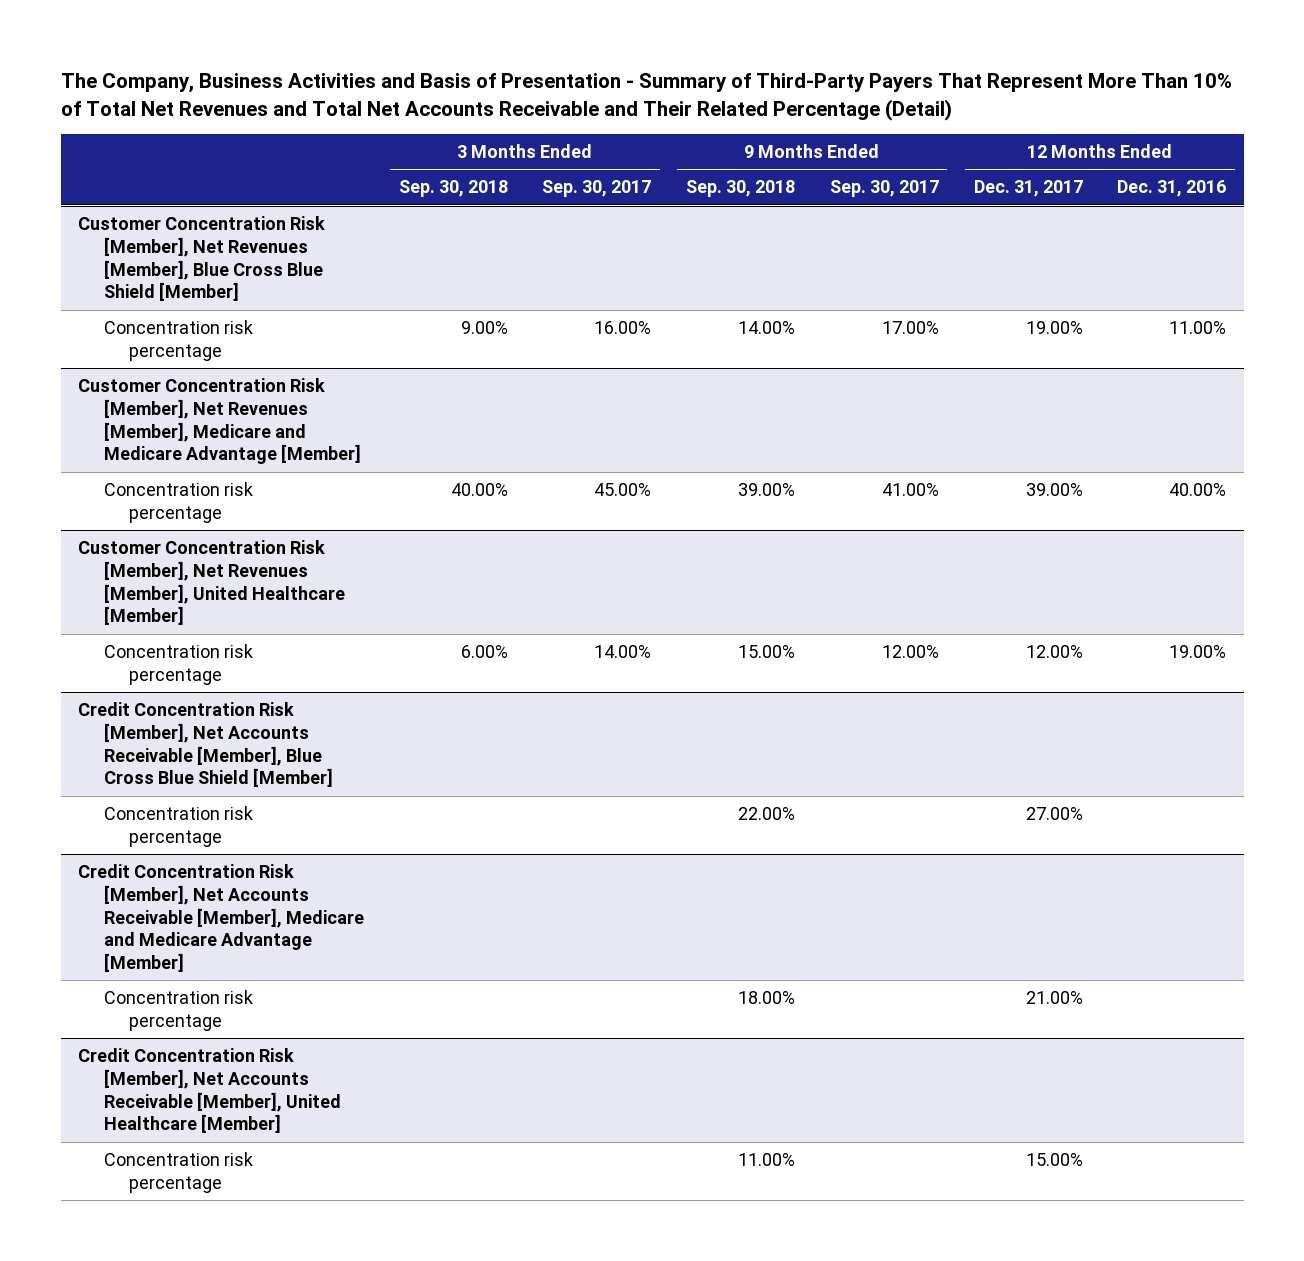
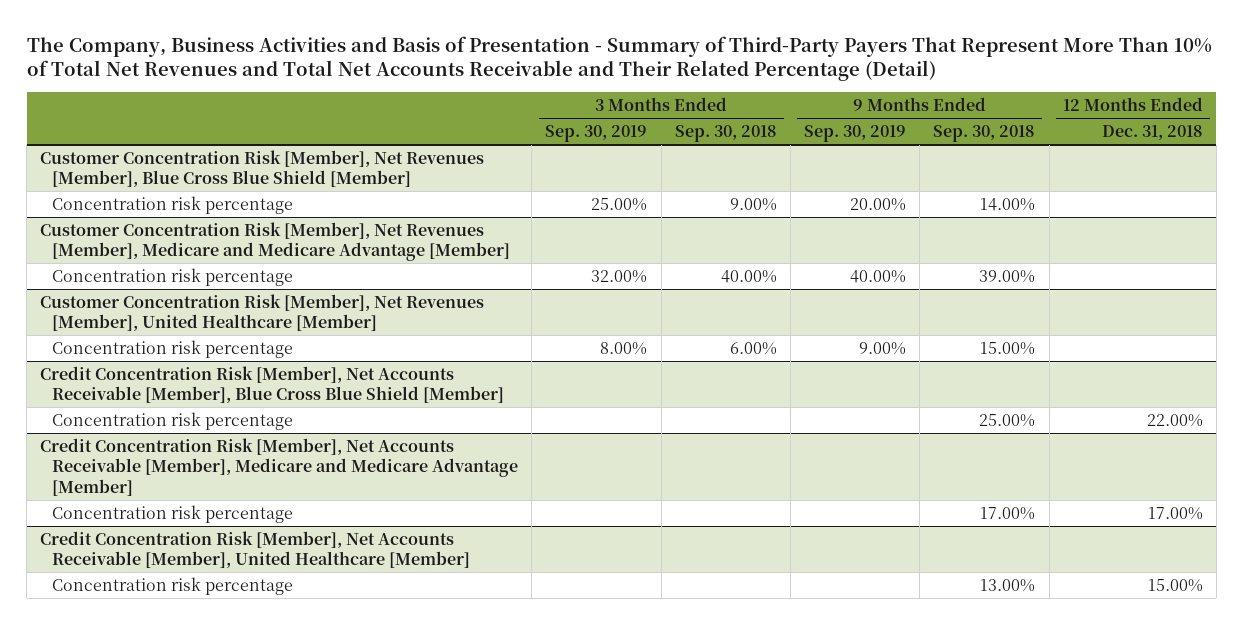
- | 3 Months Ended Sep. 30, 2018 | 3 Months Ended Sep. 30, 2017 | 9 Months Ended Sep. 30, 2018 | 9 Months Ended Sep. 30, 2017 | 12 Months Ended Dec. 31, 2017 | 12 Months Ended Dec. 31, 2016
+ | 3 Months Ended Sep. 30, 2019 | 3 Months Ended Sep. 30, 2018 | 9 Months Ended Sep. 30, 2019 | 9 Months Ended Sep. 30, 2018 | 12 Months Ended Dec. 31, 2018
@ Credit Concentration Risk [Member], Net Accounts Receivable [Member], Blue Cross Blue Shield [Member]
- Concentration risk percentage | | | 22.00% | | 27.00% |
+ Concentration risk percentage | | | | 25.00% | 22.00%
@ Credit Concentration Risk [Member], Net Accounts Receivable [Member], Medicare and Medicare Advantage [Member]
- Concentration risk percentage | | | 18.00% | | 21.00% |
+ Concentration risk percentage | | | | 17.00% | 17.00%
@ Credit Concentration Risk [Member], Net Accounts Receivable [Member], United Healthcare [Member]
- Concentration risk percentage | | | 11.00% | | 15.00% |
+ Concentration risk percentage | | | | 13.00% | 15.00%

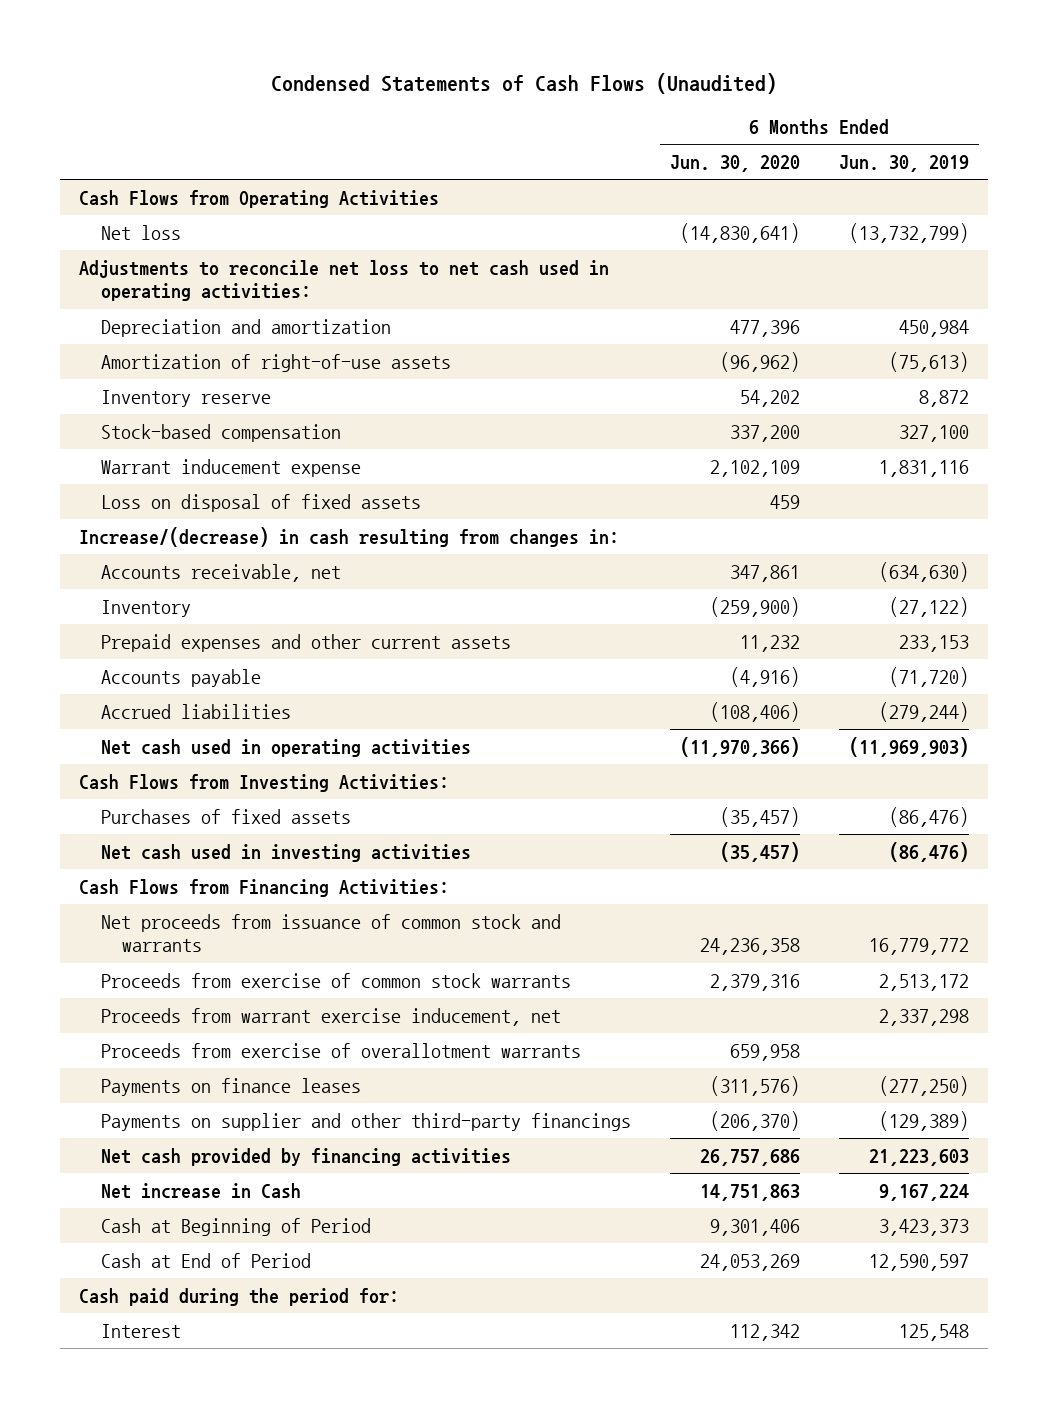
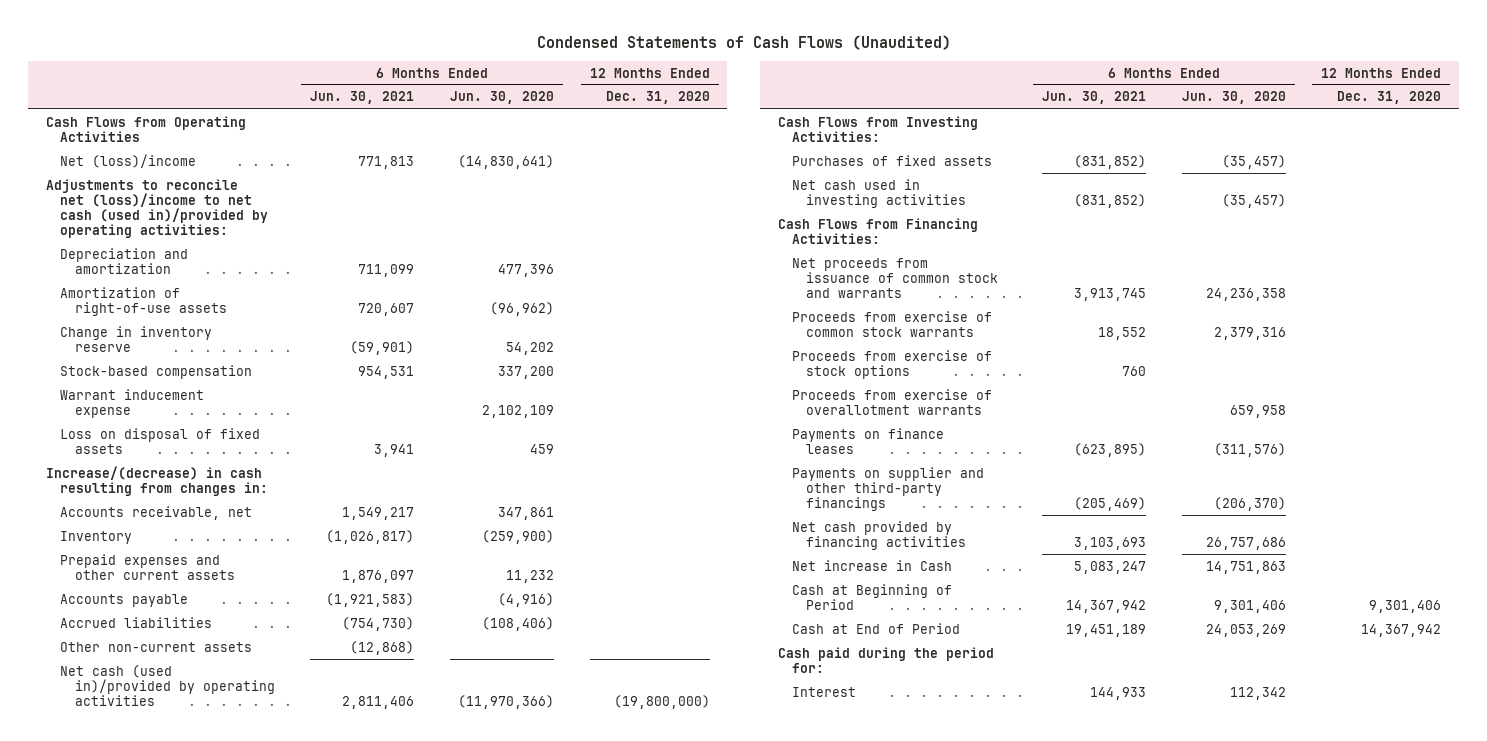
- | 6 Months Ended Jun. 30, 2020 | 6 Months Ended Jun. 30, 2019
+ | 6 Months Ended Jun. 30, 2021 | 6 Months Ended Jun. 30, 2020 | 12 Months Ended Dec. 31, 2020
- Net loss | (14,830,641) | (13,732,799)
- Adjustments to reconcile net loss to net cash used in operating activities:
+ Net (loss)/income | 771,813 | (14,830,641) |
+ Adjustments to reconcile net (loss)/income to net cash (used in)/provided by operating activities:
- Inventory reserve | 54,202 | 8,872
+ Change in inventory reserve | (59,901) | 54,202 |
- Net cash used in operating activities | (11,970,366) | (11,969,903)
+ Other non-current assets | (12,868) | |
+ Net cash (used in)/provided by operating activities | 2,811,406 | (11,970,366) | (19,800,000)
- Proceeds from warrant exercise inducement, net | | 2,337,298
+ Proceeds from exercise of stock options | 760 | |

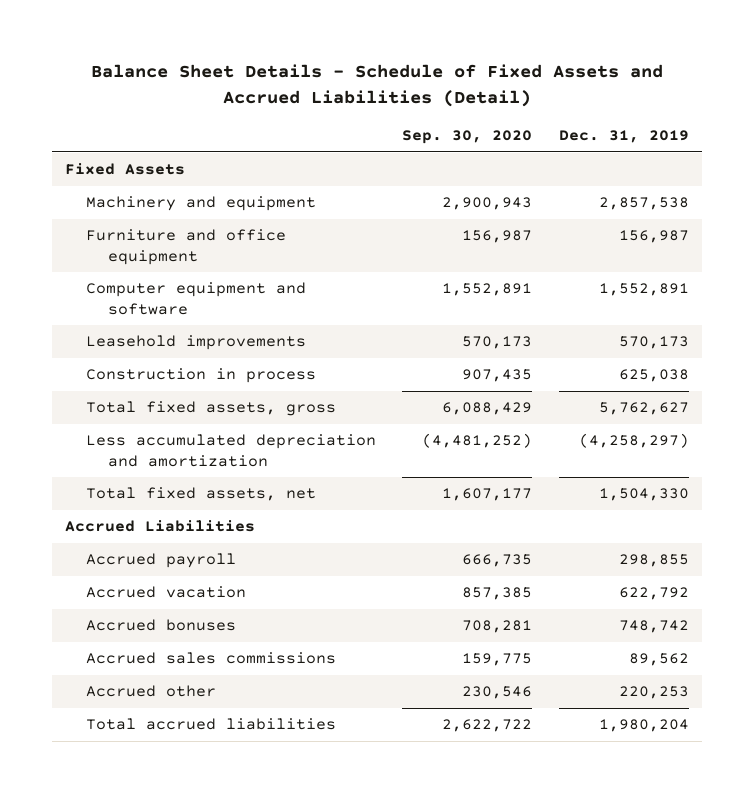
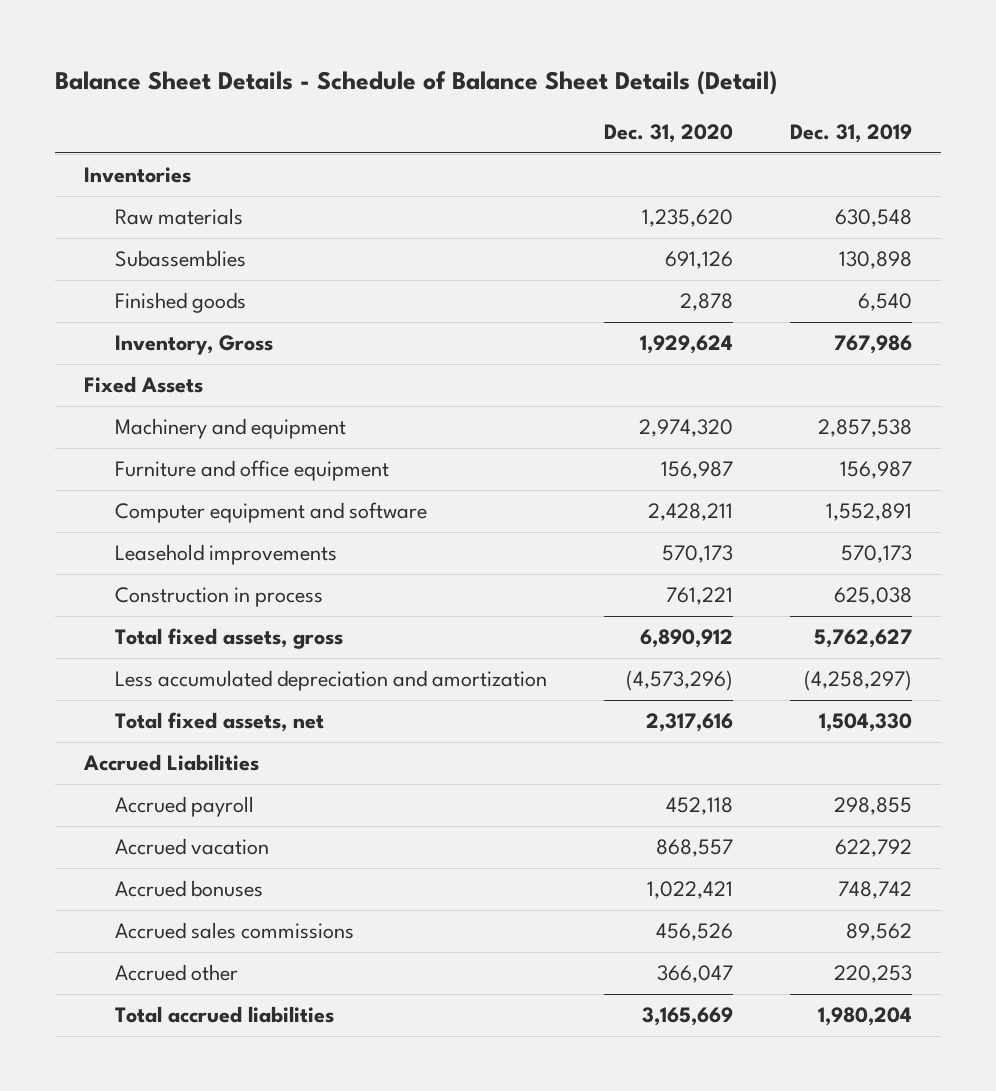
- Balance Sheet Details - Schedule of Fixed Assets and Accrued Liabilities (Detail)
+ Balance Sheet Details - Schedule of Balance Sheet Details (Detail)
- | Sep. 30, 2020 | Dec. 31, 2019
+ | Dec. 31, 2020 | Dec. 31, 2019
+ Inventories
+ Raw materials | 1,235,620 | 630,548
+ Subassemblies | 691,126 | 130,898
+ Finished goods | 2,878 | 6,540
+ Inventory, Gross | 1,929,624 | 767,986

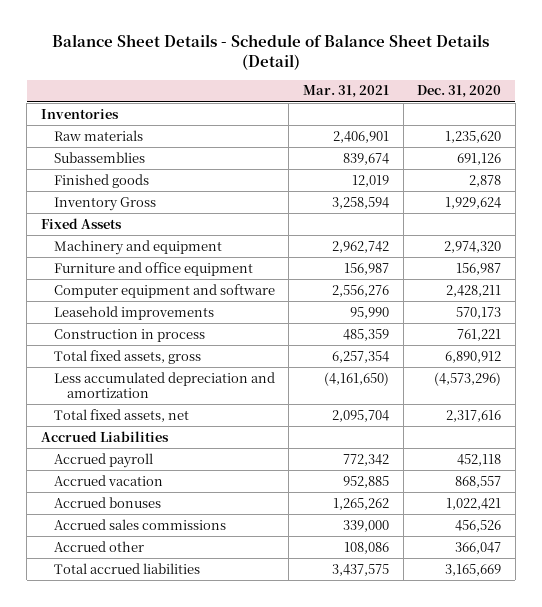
- | Dec. 31, 2020 | Dec. 31, 2019
+ | Mar. 31, 2021 | Dec. 31, 2020
- Inventory, Gross | 1,929,624 | 767,986
+ Inventory Gross | 3,258,594 | 1,929,624

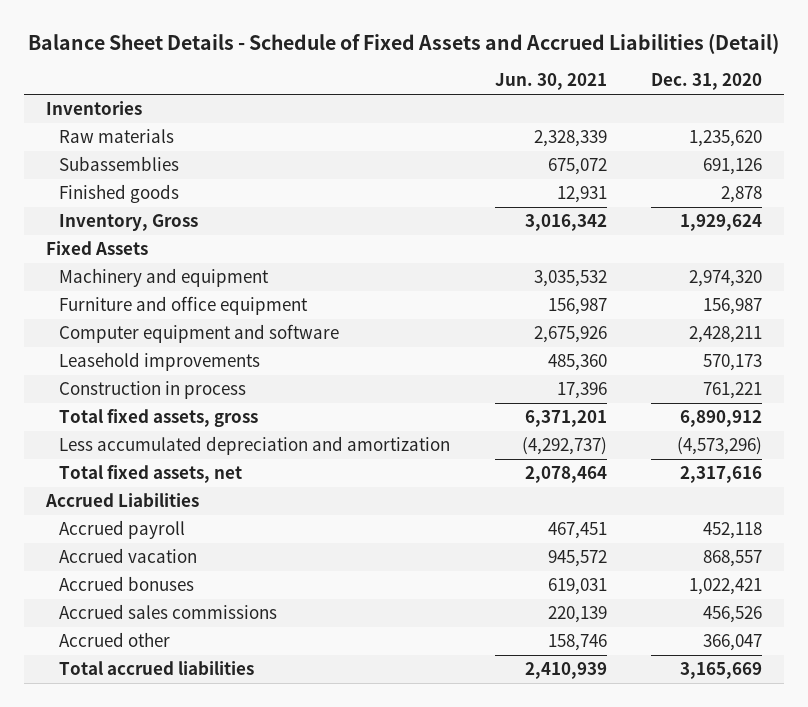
- Balance Sheet Details - Schedule of Balance Sheet Details (Detail)
+ Balance Sheet Details - Schedule of Fixed Assets and Accrued Liabilities (Detail)
- | Mar. 31, 2021 | Dec. 31, 2020
+ | Jun. 30, 2021 | Dec. 31, 2020
- Inventory Gross | 3,258,594 | 1,929,624
+ Inventory, Gross | 3,016,342 | 1,929,624

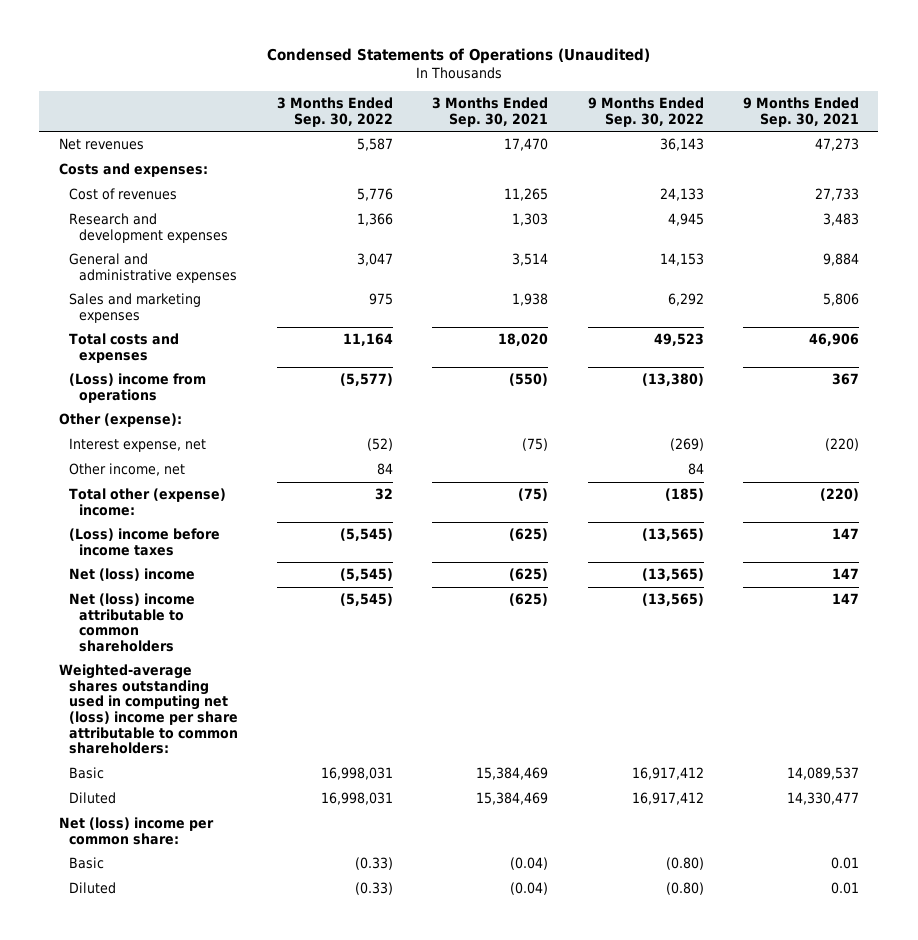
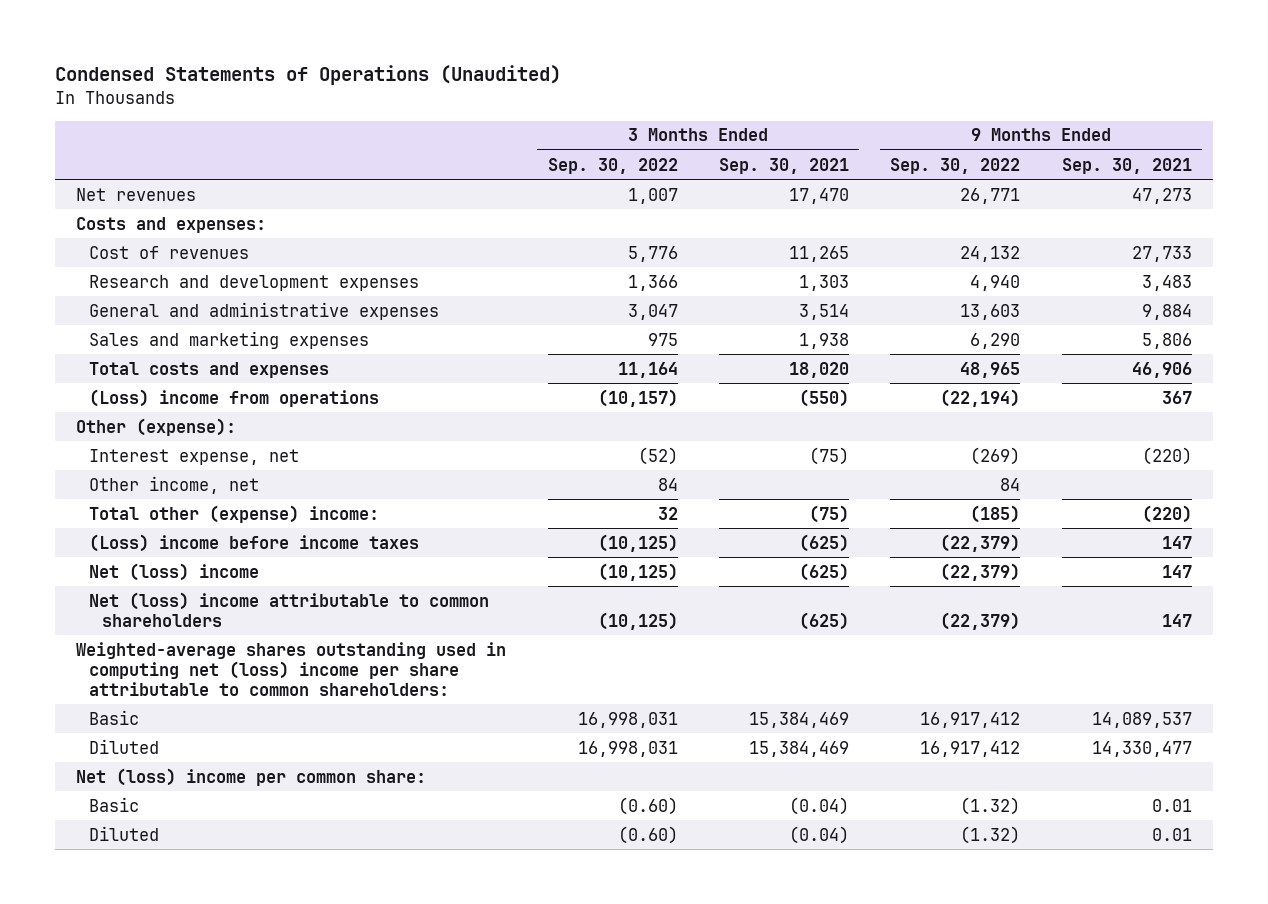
- Net revenues | 5,587 | 17,470 | 36,143 | 47,273
+ Net revenues | 1,007 | 17,470 | 26,771 | 47,273
- Cost of revenues | 5,776 | 11,265 | 24,133 | 27,733
- Research and development expenses | 1,366 | 1,303 | 4,945 | 3,483
- General and administrative expenses | 3,047 | 3,514 | 14,153 | 9,884
- Sales and marketing expenses | 975 | 1,938 | 6,292 | 5,806
- Total costs and expenses | 11,164 | 18,020 | 49,523 | 46,906
- (Loss) income from operations | (5,577) | (550) | (13,380) | 367
+ Cost of revenues | 5,776 | 11,265 | 24,132 | 27,733
+ Research and development expenses | 1,366 | 1,303 | 4,940 | 3,483
+ General and administrative expenses | 3,047 | 3,514 | 13,603 | 9,884
+ Sales and marketing expenses | 975 | 1,938 | 6,290 | 5,806
+ Total costs and expenses | 11,164 | 18,020 | 48,965 | 46,906
+ (Loss) income from operations | (10,157) | (550) | (22,194) | 367
- (Loss) income before income taxes | (5,545) | (625) | (13,565) | 147
- Net (loss) income | (5,545) | (625) | (13,565) | 147
- Net (loss) income attributable to common shareholders | (5,545) | (625) | (13,565) | 147
+ (Loss) income before income taxes | (10,125) | (625) | (22,379) | 147
+ Net (loss) income | (10,125) | (625) | (22,379) | 147
+ Net (loss) income attributable to common shareholders | (10,125) | (625) | (22,379) | 147
- Basic | (0.33) | (0.04) | (0.80) | 0.01
- Diluted | (0.33) | (0.04) | (0.80) | 0.01
+ Basic | (0.60) | (0.04) | (1.32) | 0.01
+ Diluted | (0.60) | (0.04) | (1.32) | 0.01

